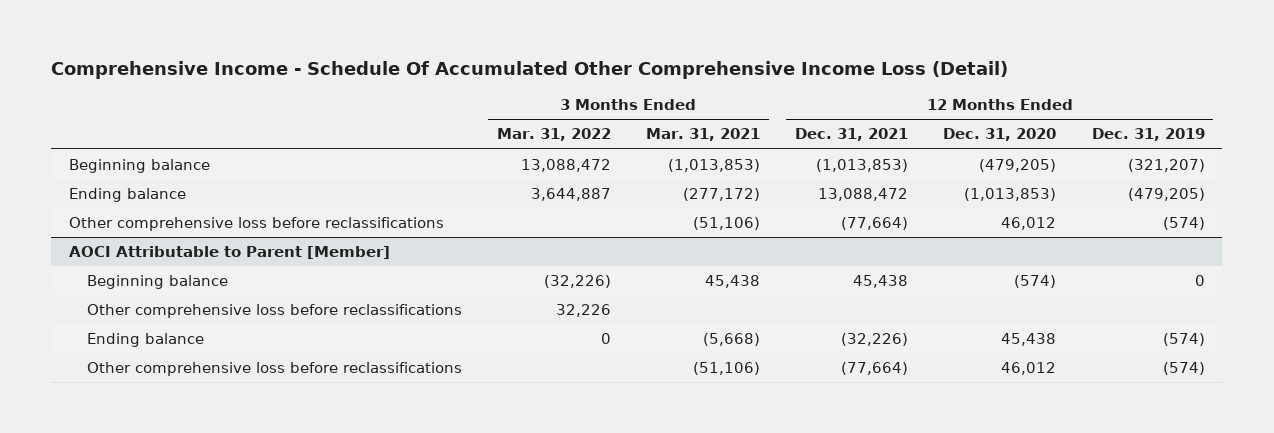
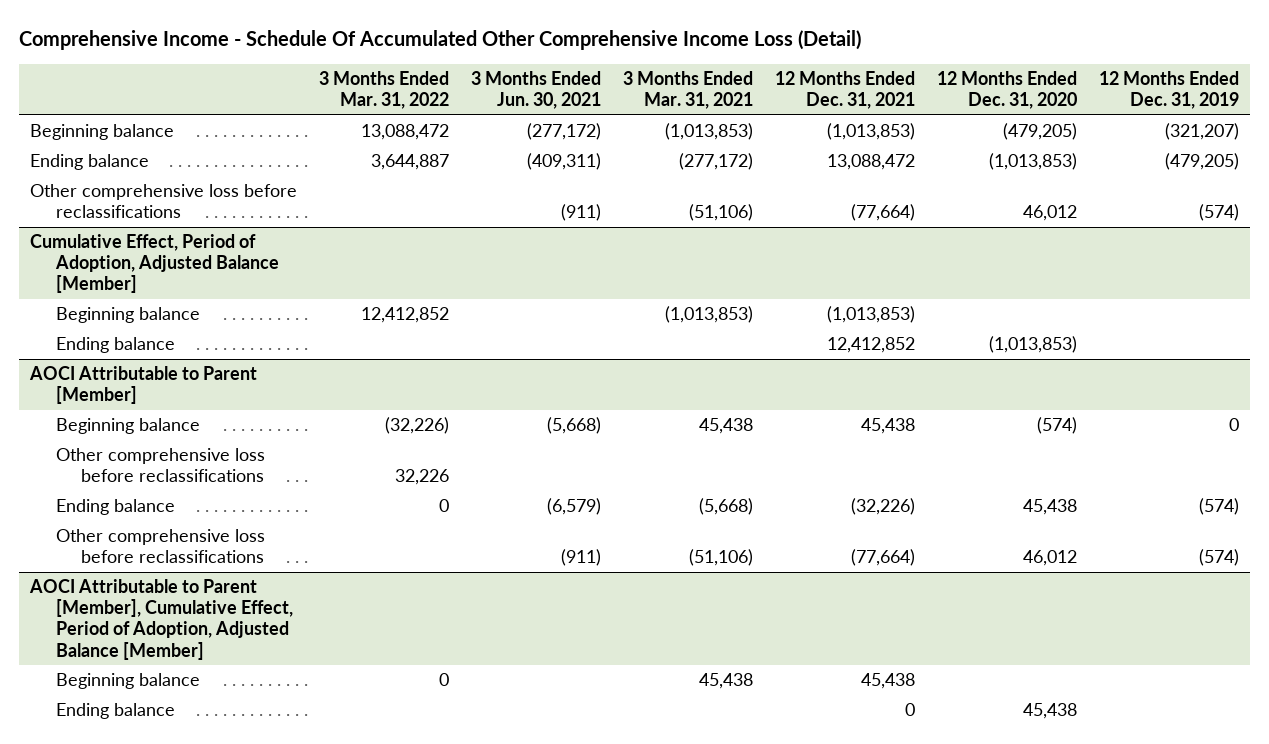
- | 3 Months Ended Mar. 31, 2022 | 3 Months Ended Mar. 31, 2021 | 12 Months Ended Dec. 31, 2021 | 12 Months Ended Dec. 31, 2020 | 12 Months Ended Dec. 31, 2019
+ | 3 Months Ended Mar. 31, 2022 | 3 Months Ended Jun. 30, 2021 | 3 Months Ended Mar. 31, 2021 | 12 Months Ended Dec. 31, 2021 | 12 Months Ended Dec. 31, 2020 | 12 Months Ended Dec. 31, 2019
+ Cumulative Effect, Period of Adoption, Adjusted Balance [Member]
+ Beginning balance | 12,412,852 | | (1,013,853) | (1,013,853) | |
+ Ending balance | | | | 12,412,852 | (1,013,853) |
+ AOCI Attributable to Parent [Member], Cumulative Effect, Period of Adoption, Adjusted Balance [Member]
+ Beginning balance | 0 | | 45,438 | 45,438 | |
+ Ending balance | | | | 0 | 45,438 |

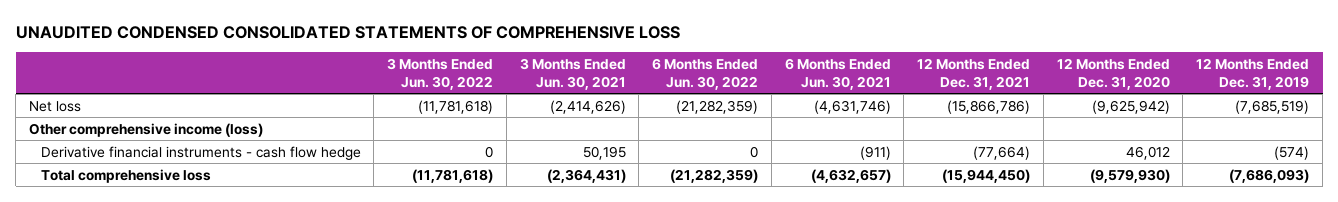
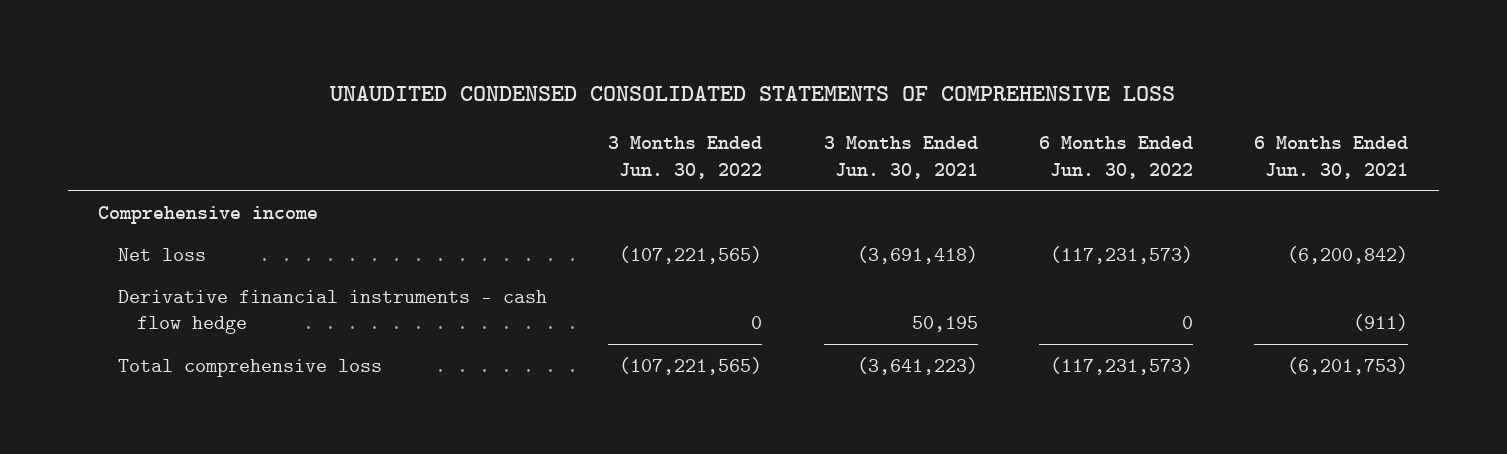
- | 3 Months Ended Jun. 30, 2022 | 3 Months Ended Jun. 30, 2021 | 6 Months Ended Jun. 30, 2022 | 6 Months Ended Jun. 30, 2021 | 12 Months Ended Dec. 31, 2021 | 12 Months Ended Dec. 31, 2020 | 12 Months Ended Dec. 31, 2019
+ | 3 Months Ended Jun. 30, 2022 | 3 Months Ended Jun. 30, 2021 | 6 Months Ended Jun. 30, 2022 | 6 Months Ended Jun. 30, 2021
- Net loss | (11,781,618) | (2,414,626) | (21,282,359) | (4,631,746) | (15,866,786) | (9,625,942) | (7,685,519)
- Other comprehensive income (loss)
+ Comprehensive income
+ Net loss | (107,221,565) | (3,691,418) | (117,231,573) | (6,200,842)
- Total comprehensive loss | (11,781,618) | (2,364,431) | (21,282,359) | (4,632,657) | (15,944,450) | (9,579,930) | (7,686,093)
+ Total comprehensive loss | (107,221,565) | (3,641,223) | (117,231,573) | (6,201,753)

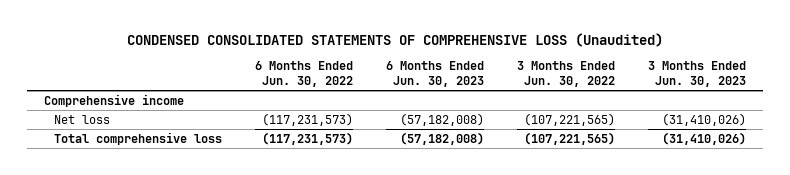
- UNAUDITED CONDENSED CONSOLIDATED STATEMENTS OF COMPREHENSIVE LOSS
+ CONDENSED CONSOLIDATED STATEMENTS OF COMPREHENSIVE LOSS (Unaudited)
- | 3 Months Ended Jun. 30, 2022 | 3 Months Ended Jun. 30, 2021 | 6 Months Ended Jun. 30, 2022 | 6 Months Ended Jun. 30, 2021
+ | 6 Months Ended Jun. 30, 2022 | 6 Months Ended Jun. 30, 2023 | 3 Months Ended Jun. 30, 2022 | 3 Months Ended Jun. 30, 2023
- Derivative financial instruments - cash flow hedge | 0 | 50,195 | 0 | (911)

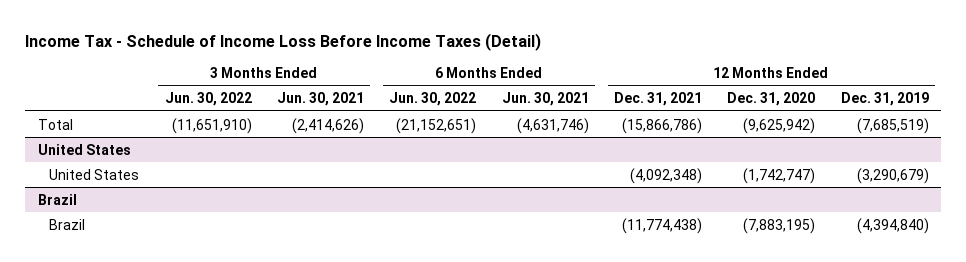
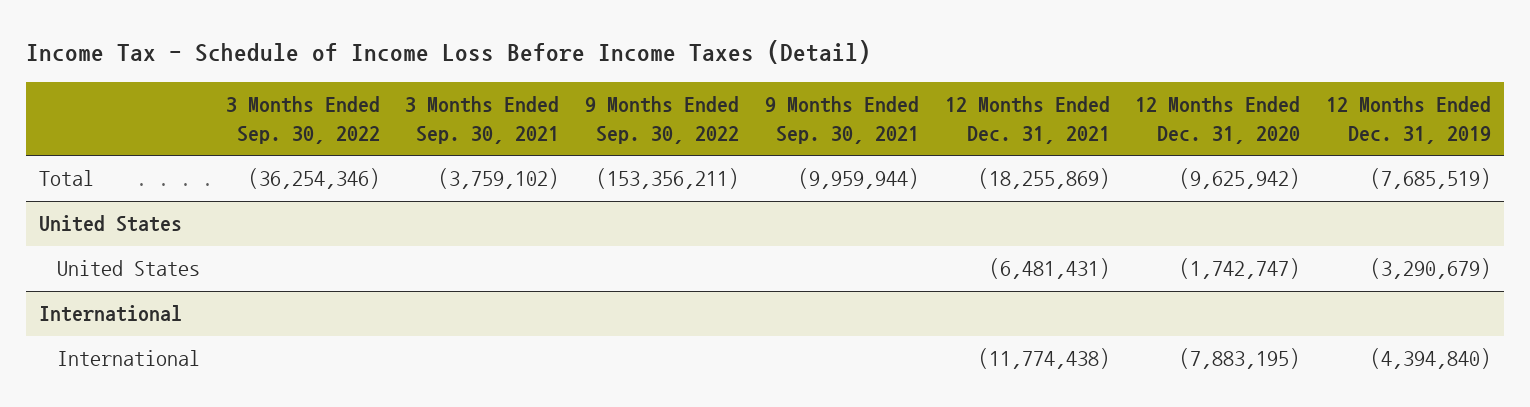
- | 3 Months Ended Jun. 30, 2022 | 3 Months Ended Jun. 30, 2021 | 6 Months Ended Jun. 30, 2022 | 6 Months Ended Jun. 30, 2021 | 12 Months Ended Dec. 31, 2021 | 12 Months Ended Dec. 31, 2020 | 12 Months Ended Dec. 31, 2019
+ | 3 Months Ended Sep. 30, 2022 | 3 Months Ended Sep. 30, 2021 | 9 Months Ended Sep. 30, 2022 | 9 Months Ended Sep. 30, 2021 | 12 Months Ended Dec. 31, 2021 | 12 Months Ended Dec. 31, 2020 | 12 Months Ended Dec. 31, 2019
- Total | (11,651,910) | (2,414,626) | (21,152,651) | (4,631,746) | (15,866,786) | (9,625,942) | (7,685,519)
+ Total | (36,254,346) | (3,759,102) | (153,356,211) | (9,959,944) | (18,255,869) | (9,625,942) | (7,685,519)
@ United States
- United States | | | | | (4,092,348) | (1,742,747) | (3,290,679)
- Brazil
- Brazil | | | | | (11,774,438) | (7,883,195) | (4,394,840)
@ United States
+ United States | | | | | (6,481,431) | (1,742,747) | (3,290,679)
+ International
+ International | | | | | (11,774,438) | (7,883,195) | (4,394,840)

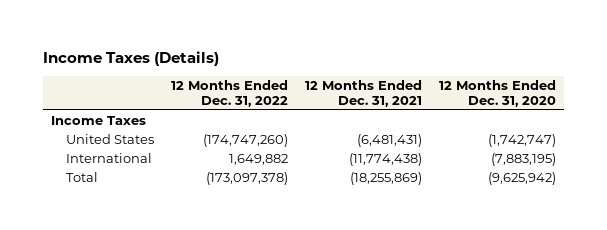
- Income Tax - Schedule of Income Loss Before Income Taxes (Detail)
+ Income Taxes (Details)
- | 3 Months Ended Sep. 30, 2022 | 3 Months Ended Sep. 30, 2021 | 9 Months Ended Sep. 30, 2022 | 9 Months Ended Sep. 30, 2021 | 12 Months Ended Dec. 31, 2021 | 12 Months Ended Dec. 31, 2020 | 12 Months Ended Dec. 31, 2019
+ | 12 Months Ended Dec. 31, 2022 | 12 Months Ended Dec. 31, 2021 | 12 Months Ended Dec. 31, 2020
- United States
+ Income Taxes
- International
moved down: Total | (173,097,378) | (18,255,869) | (9,625,942)

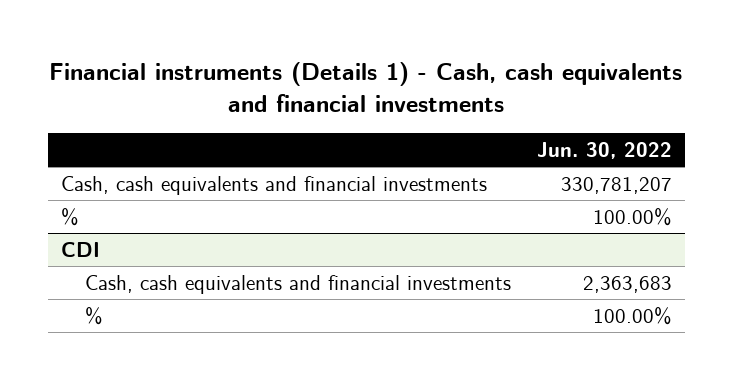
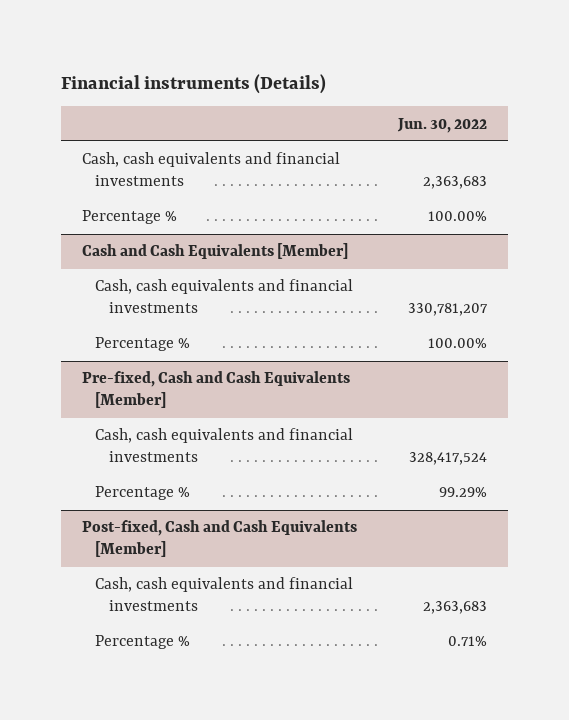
- Financial instruments (Details 1) - Cash, cash equivalents and financial investments
+ Financial instruments (Details)
+ Cash, cash equivalents and financial investments | 2,363,683
+ Percentage % | 100.00%
+ Cash and Cash Equivalents [Member]
- % | 100.00%
- CDI
+ Percentage % | 100.00%
+ Pre-fixed, Cash and Cash Equivalents [Member]
+ Cash, cash equivalents and financial investments | 328,417,524
+ Percentage % | 99.29%
+ Post-fixed, Cash and Cash Equivalents [Member]
- % | 100.00%
+ Percentage % | 0.71%

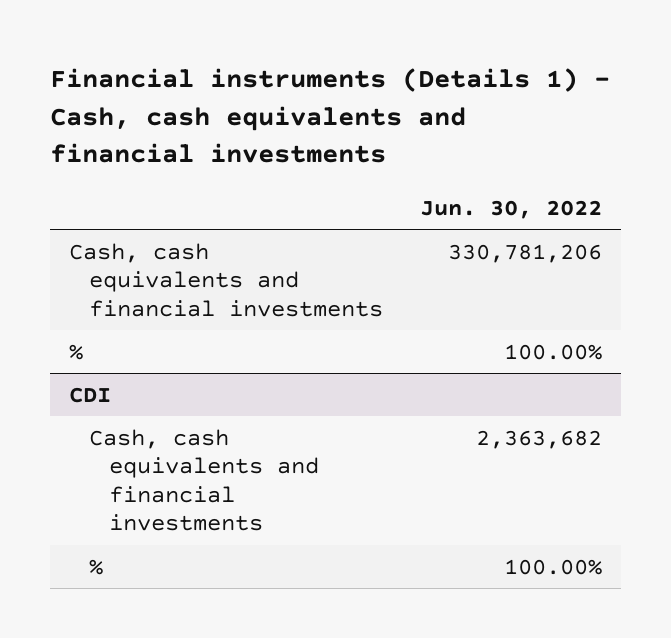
- Financial instruments (Details)
+ Financial instruments (Details 1) - Cash, cash equivalents and financial investments
- Cash, cash equivalents and financial investments | 2,363,683
- Percentage % | 100.00%
- Cash and Cash Equivalents [Member]
- Cash, cash equivalents and financial investments | 330,781,207
- Percentage % | 100.00%
- Pre-fixed, Cash and Cash Equivalents [Member]
- Cash, cash equivalents and financial investments | 328,417,524
- Percentage % | 99.29%
- Post-fixed, Cash and Cash Equivalents [Member]
- Cash, cash equivalents and financial investments | 2,363,683
- Percentage % | 0.71%
+ Cash, cash equivalents and financial investments | 330,781,206
+ % | 100.00%
+ CDI
+ Cash, cash equivalents and financial investments | 2,363,682
+ % | 100.00%

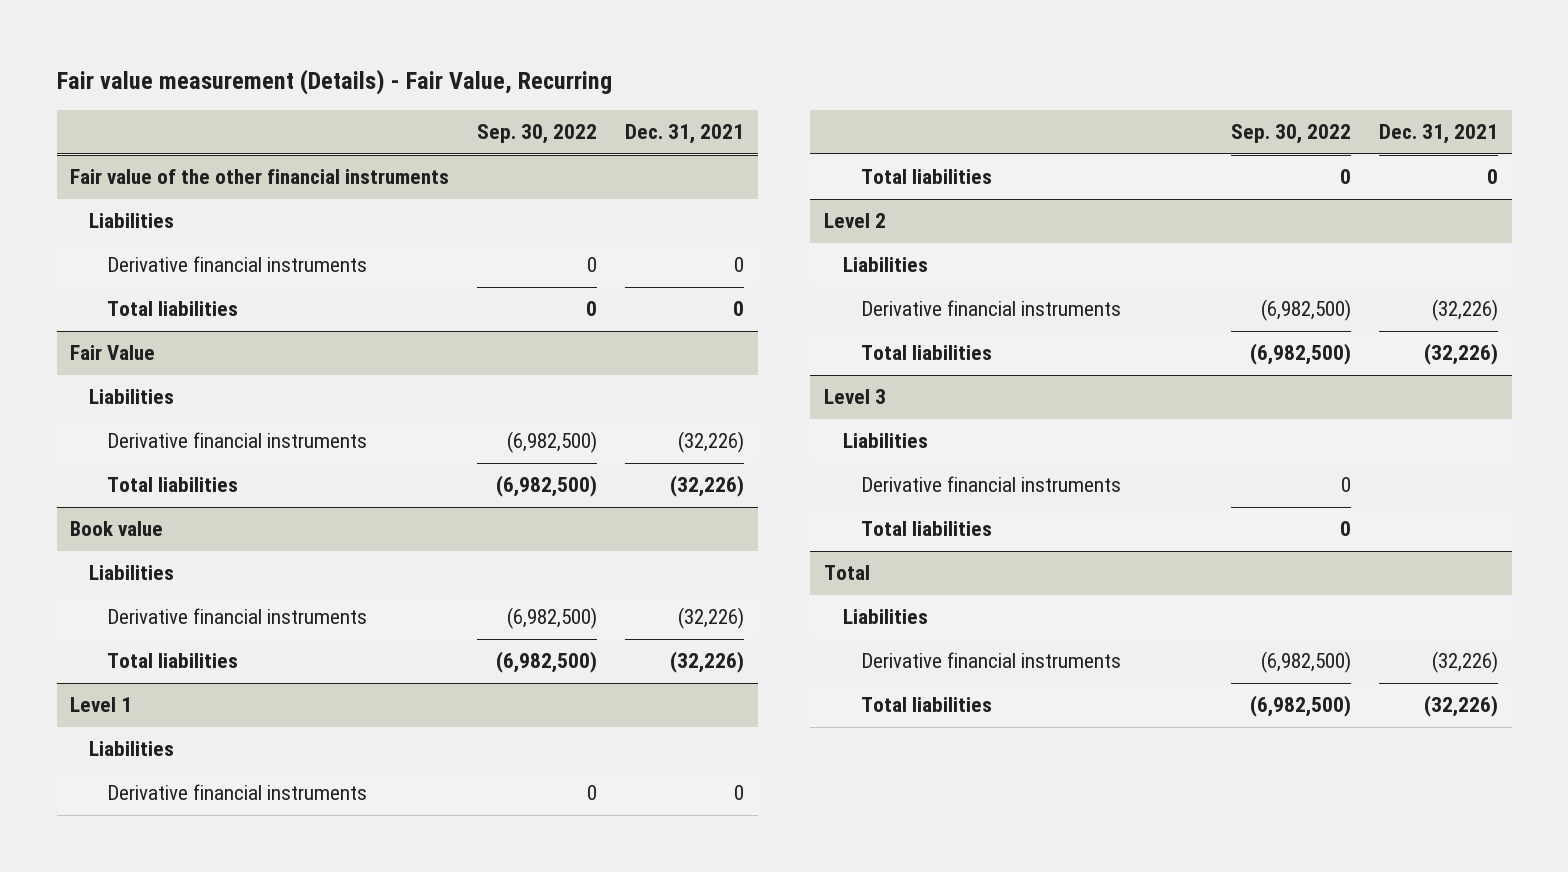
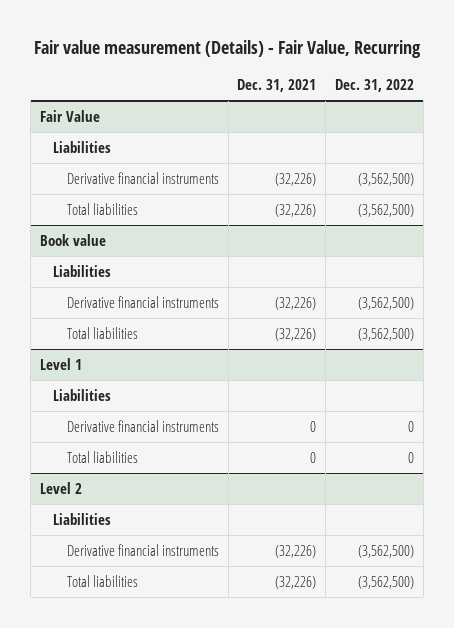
- | Sep. 30, 2022 | Dec. 31, 2021
+ | Dec. 31, 2021 | Dec. 31, 2022
- Fair value of the other financial instruments
- Liabilities
- Derivative financial instruments | 0 | 0
- Total liabilities | 0 | 0
- Level 3
- Liabilities
- Derivative financial instruments | 0 |
- Total liabilities | 0 |
- Total
- Liabilities
- Derivative financial instruments | (6,982,500) | (32,226)
- Total liabilities | (6,982,500) | (32,226)

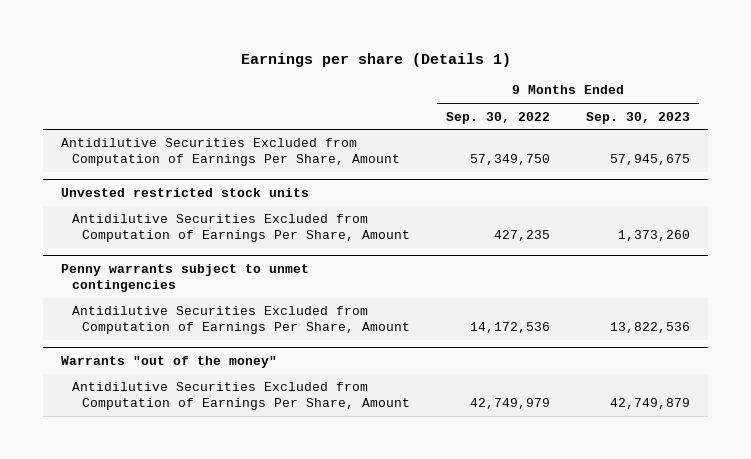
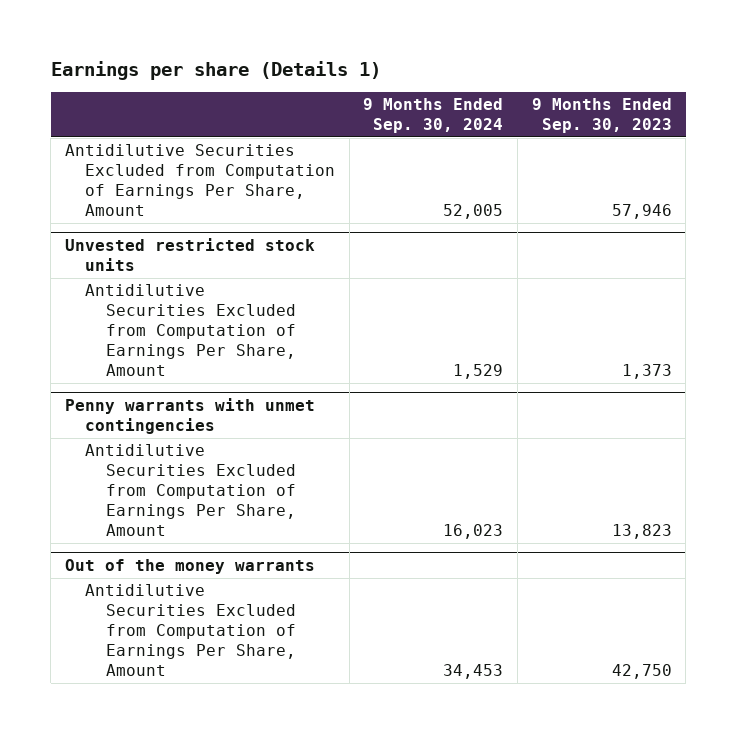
- | 9 Months Ended Sep. 30, 2022 | 9 Months Ended Sep. 30, 2023
+ | 9 Months Ended Sep. 30, 2024 | 9 Months Ended Sep. 30, 2023
- Antidilutive Securities Excluded from Computation of Earnings Per Share, Amount | 57,349,750 | 57,945,675
+ Antidilutive Securities Excluded from Computation of Earnings Per Share, Amount | 52,005 | 57,946
@ Unvested restricted stock units
- Antidilutive Securities Excluded from Computation of Earnings Per Share, Amount | 427,235 | 1,373,260
- Penny warrants subject to unmet contingencies
- Antidilutive Securities Excluded from Computation of Earnings Per Share, Amount | 14,172,536 | 13,822,536
- Warrants "out of the money"
- Antidilutive Securities Excluded from Computation of Earnings Per Share, Amount | 42,749,979 | 42,749,879
@ Unvested restricted stock units
+ Antidilutive Securities Excluded from Computation of Earnings Per Share, Amount | 1,529 | 1,373
+ Penny warrants with unmet contingencies
+ Antidilutive Securities Excluded from Computation of Earnings Per Share, Amount | 16,023 | 13,823
+ Out of the money warrants
+ Antidilutive Securities Excluded from Computation of Earnings Per Share, Amount | 34,453 | 42,750

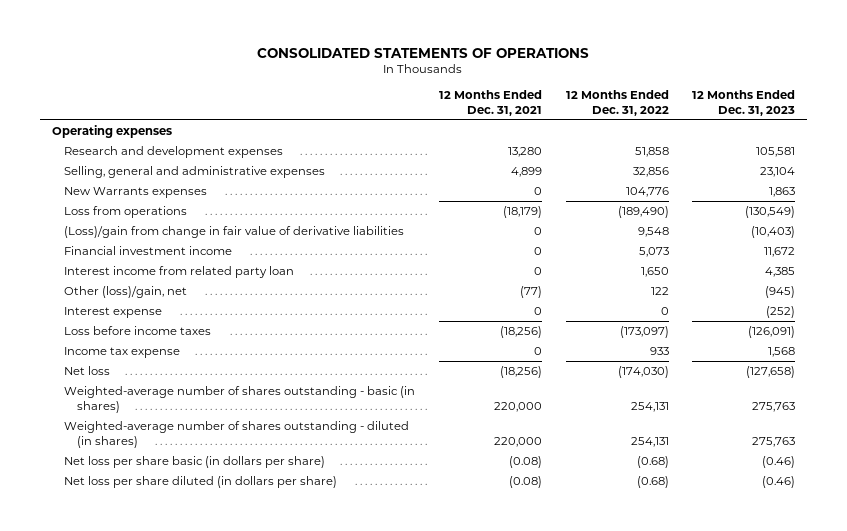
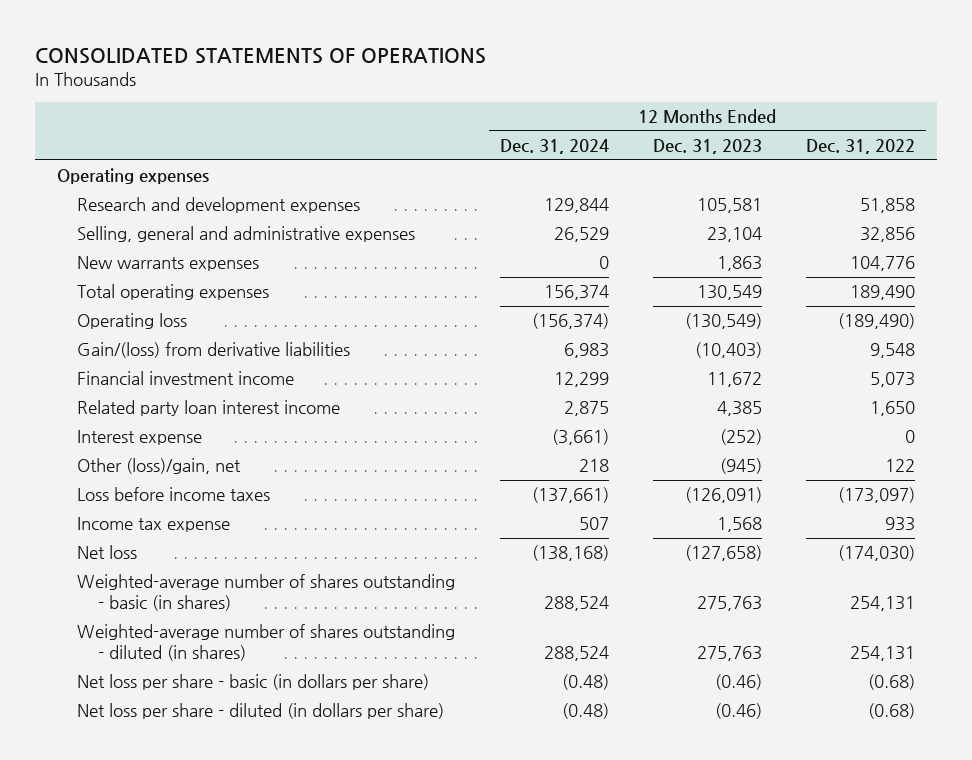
- | 12 Months Ended Dec. 31, 2021 | 12 Months Ended Dec. 31, 2022 | 12 Months Ended Dec. 31, 2023
+ | 12 Months Ended Dec. 31, 2024 | 12 Months Ended Dec. 31, 2023 | 12 Months Ended Dec. 31, 2022
- New Warrants expenses | 0 | 104,776 | 1,863
- Loss from operations | (18,179) | (189,490) | (130,549)
- (Loss)/gain from change in fair value of derivative liabilities | 0 | 9,548 | (10,403)
+ New warrants expenses | 0 | 1,863 | 104,776
+ Total operating expenses | 156,374 | 130,549 | 189,490
+ Operating loss | (156,374) | (130,549) | (189,490)
+ Gain/(loss) from derivative liabilities | 6,983 | (10,403) | 9,548
- Interest income from related party loan | 0 | 1,650 | 4,385
+ Related party loan interest income | 2,875 | 4,385 | 1,650
moved down: Other (loss)/gain, net | 218 | (945) | 122
- Net loss per share basic (in dollars per share) | (0.08) | (0.68) | (0.46)
- Net loss per share diluted (in dollars per share) | (0.08) | (0.68) | (0.46)
+ Net loss per share - basic (in dollars per share) | (0.48) | (0.46) | (0.68)
+ Net loss per share - diluted (in dollars per share) | (0.48) | (0.46) | (0.68)

